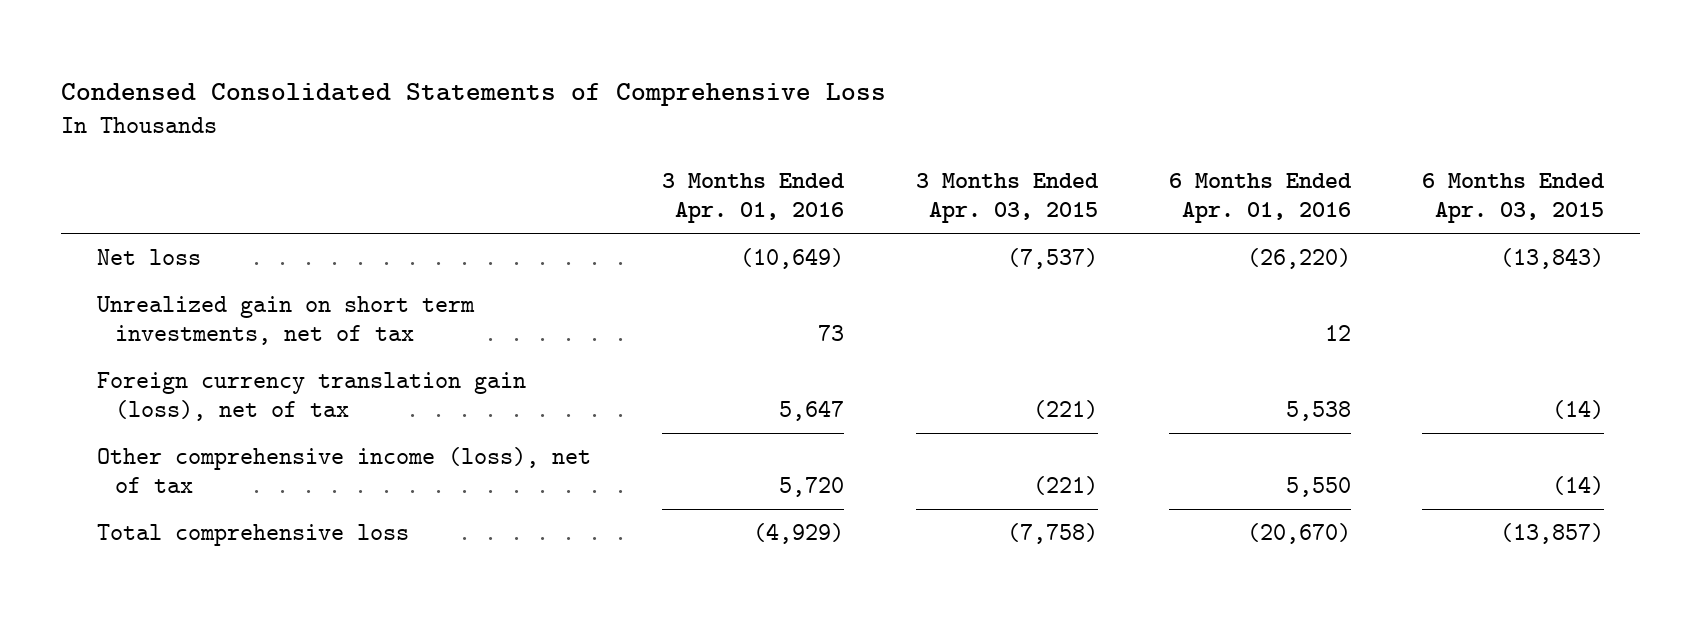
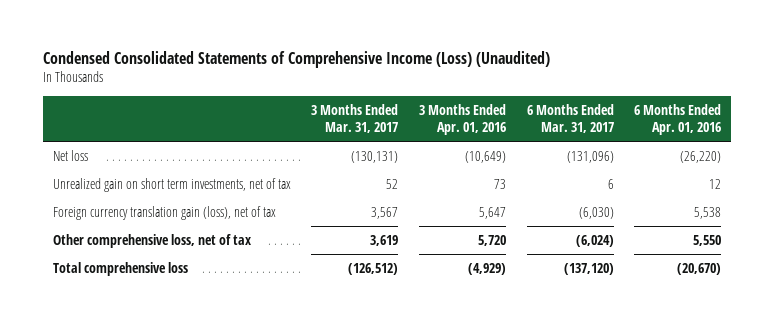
- Condensed Consolidated Statements of Comprehensive Loss
+ Condensed Consolidated Statements of Comprehensive Income (Loss) (Unaudited)
- | 3 Months Ended Apr. 01, 2016 | 3 Months Ended Apr. 03, 2015 | 6 Months Ended Apr. 01, 2016 | 6 Months Ended Apr. 03, 2015
+ | 3 Months Ended Mar. 31, 2017 | 3 Months Ended Apr. 01, 2016 | 6 Months Ended Mar. 31, 2017 | 6 Months Ended Apr. 01, 2016
- Other comprehensive income (loss), net of tax | 5,720 | (221) | 5,550 | (14)
+ Other comprehensive loss, net of tax | 3,619 | 5,720 | (6,024) | 5,550

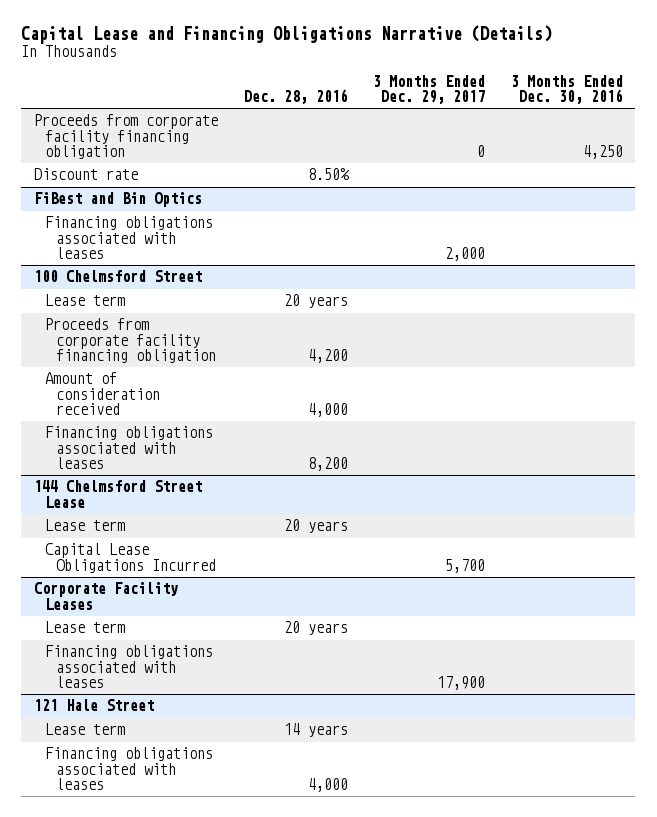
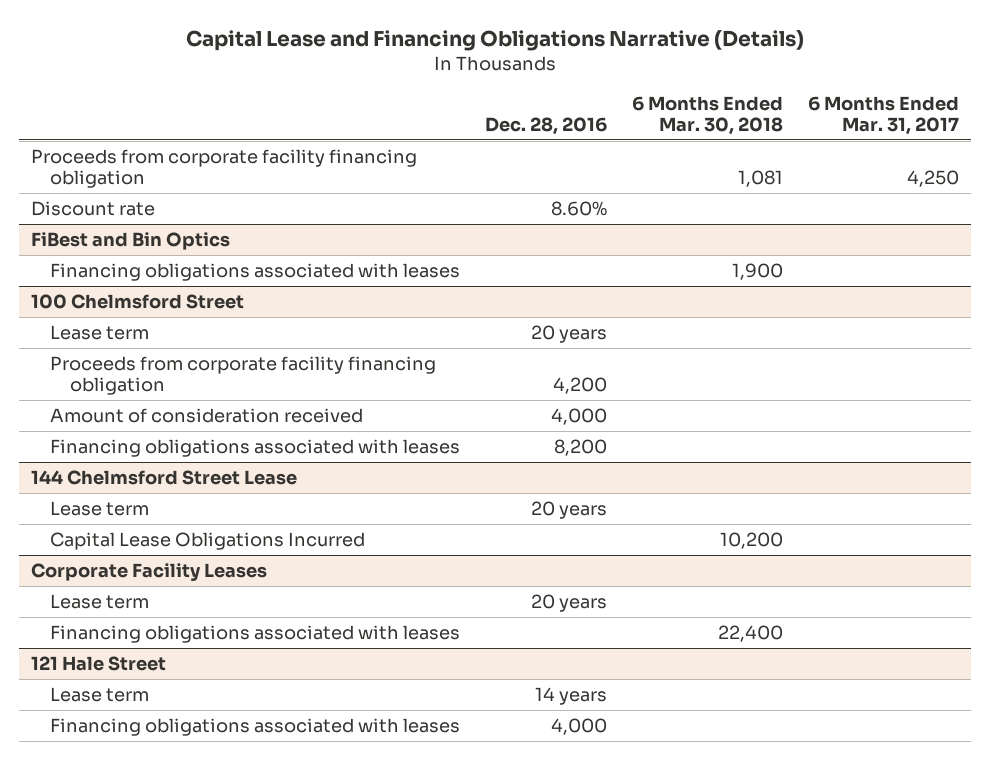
- | Dec. 28, 2016 | 3 Months Ended Dec. 29, 2017 | 3 Months Ended Dec. 30, 2016
+ | Dec. 28, 2016 | 6 Months Ended Mar. 30, 2018 | 6 Months Ended Mar. 31, 2017
- Discount rate | 8.50% | |
+ Discount rate | 8.60% | |

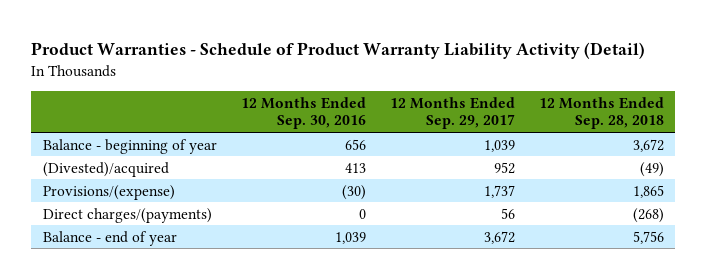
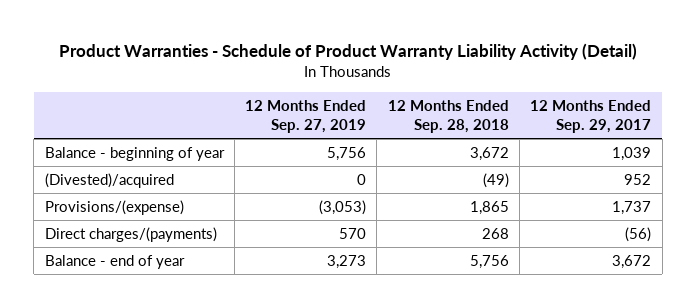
- | 12 Months Ended Sep. 30, 2016 | 12 Months Ended Sep. 29, 2017 | 12 Months Ended Sep. 28, 2018
+ | 12 Months Ended Sep. 27, 2019 | 12 Months Ended Sep. 28, 2018 | 12 Months Ended Sep. 29, 2017
- Direct charges/(payments) | 0 | 56 | (268)
+ Direct charges/(payments) | 570 | 268 | (56)

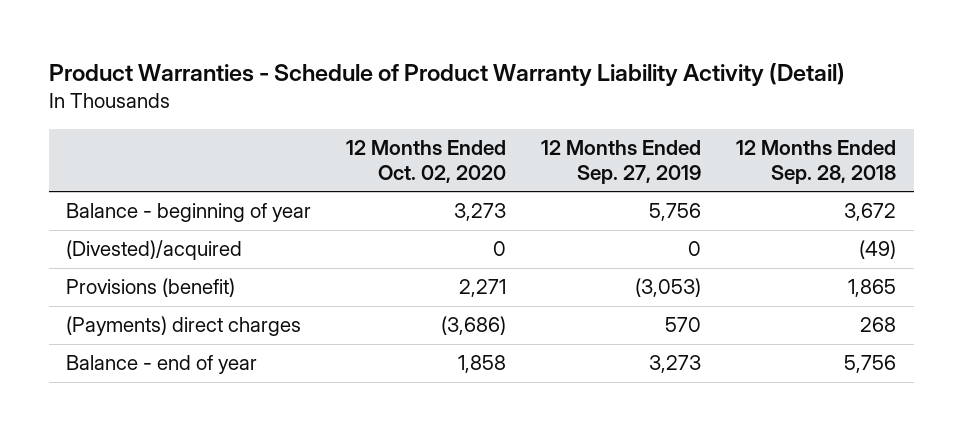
- | 12 Months Ended Sep. 27, 2019 | 12 Months Ended Sep. 28, 2018 | 12 Months Ended Sep. 29, 2017
+ | 12 Months Ended Oct. 02, 2020 | 12 Months Ended Sep. 27, 2019 | 12 Months Ended Sep. 28, 2018
- Provisions/(expense) | (3,053) | 1,865 | 1,737
- Direct charges/(payments) | 570 | 268 | (56)
+ Provisions (benefit) | 2,271 | (3,053) | 1,865
+ (Payments) direct charges | (3,686) | 570 | 268

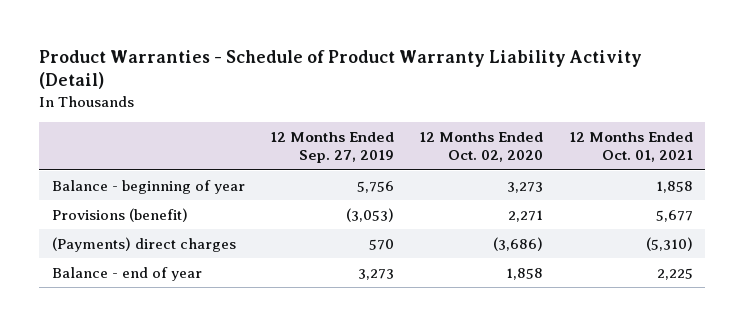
- | 12 Months Ended Oct. 02, 2020 | 12 Months Ended Sep. 27, 2019 | 12 Months Ended Sep. 28, 2018
+ | 12 Months Ended Sep. 27, 2019 | 12 Months Ended Oct. 02, 2020 | 12 Months Ended Oct. 01, 2021
- (Divested)/acquired | 0 | 0 | (49)

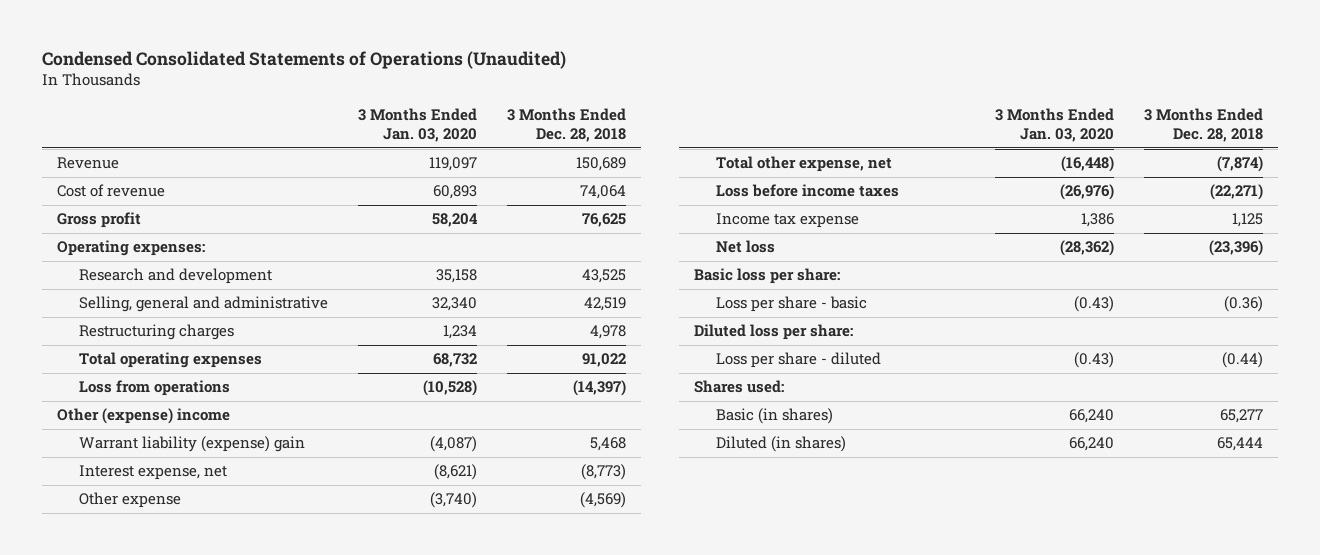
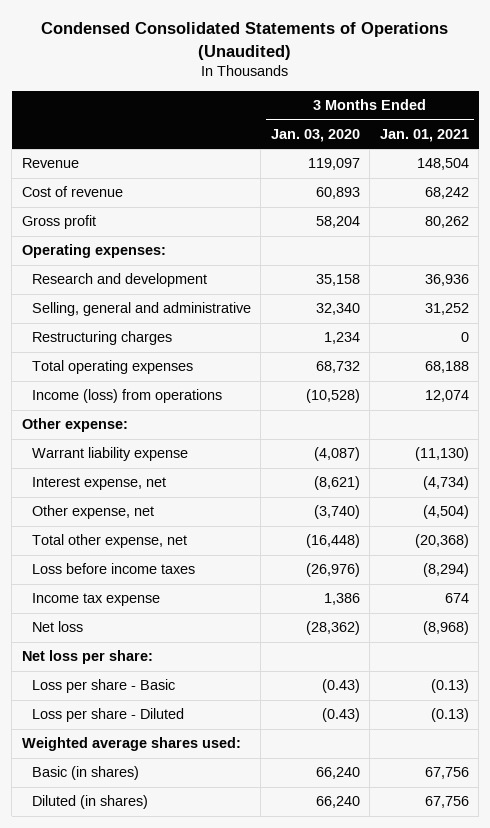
- | 3 Months Ended Jan. 03, 2020 | 3 Months Ended Dec. 28, 2018
+ | 3 Months Ended Jan. 03, 2020 | 3 Months Ended Jan. 01, 2021
- Loss from operations | (10,528) | (14,397)
- Other (expense) income
- Warrant liability (expense) gain | (4,087) | 5,468
+ Income (loss) from operations | (10,528) | 12,074
+ Other expense:
+ Warrant liability expense | (4,087) | (11,130)
- Other expense | (3,740) | (4,569)
+ Other expense, net | (3,740) | (4,504)
- Basic loss per share:
- Loss per share - basic | (0.43) | (0.36)
- Diluted loss per share:
- Loss per share - diluted | (0.43) | (0.44)
- Shares used:
+ Net loss per share:
+ Loss per share - Basic | (0.43) | (0.13)
+ Loss per share - Diluted | (0.43) | (0.13)
+ Weighted average shares used:

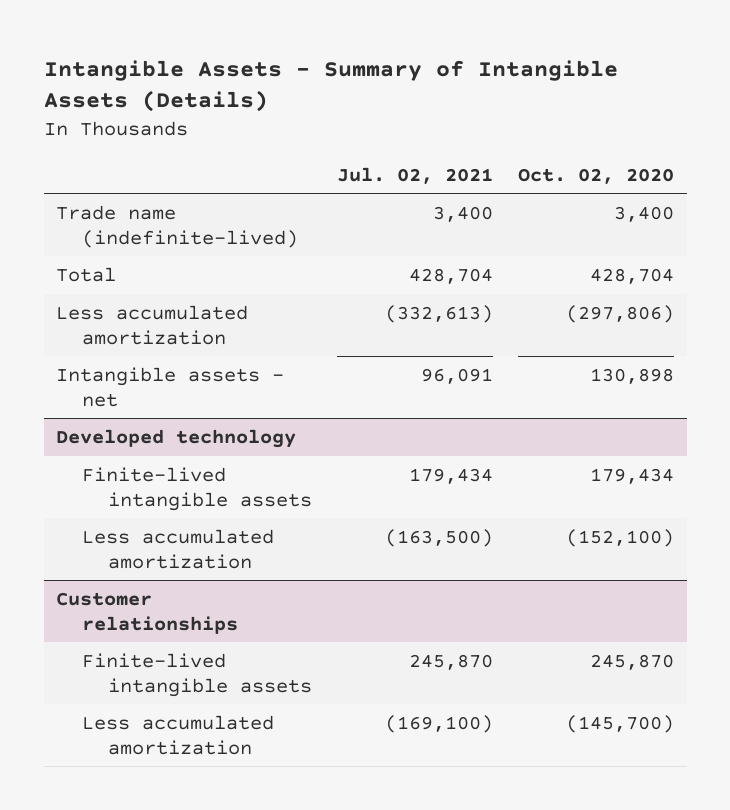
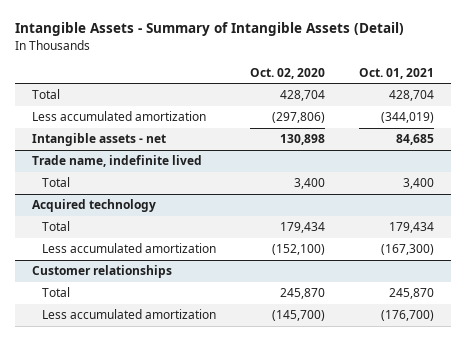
- Intangible Assets - Summary of Intangible Assets (Details)
+ Intangible Assets - Summary of Intangible Assets (Detail)
- | Jul. 02, 2021 | Oct. 02, 2020
+ | Oct. 02, 2020 | Oct. 01, 2021
- Trade name (indefinite-lived) | 3,400 | 3,400
- Developed technology
- Finite-lived intangible assets | 179,434 | 179,434
+ Trade name, indefinite lived
+ Total | 3,400 | 3,400
+ Acquired technology
+ Total | 179,434 | 179,434
@ Customer relationships
- Finite-lived intangible assets | 245,870 | 245,870
+ Total | 245,870 | 245,870

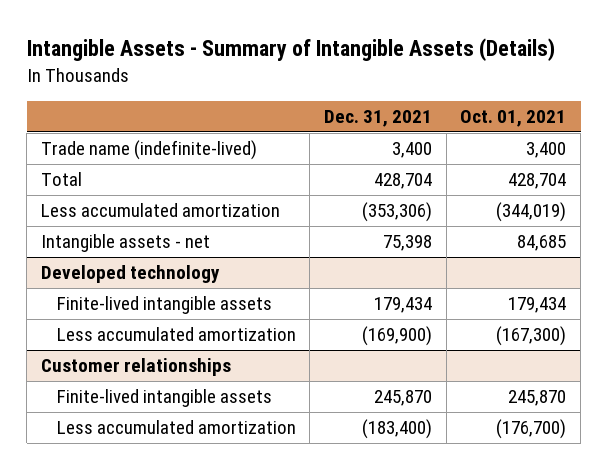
- Intangible Assets - Summary of Intangible Assets (Detail)
+ Intangible Assets - Summary of Intangible Assets (Details)
- | Oct. 02, 2020 | Oct. 01, 2021
+ | Dec. 31, 2021 | Oct. 01, 2021
+ Trade name (indefinite-lived) | 3,400 | 3,400
- Trade name, indefinite lived
- Total | 3,400 | 3,400
- Acquired technology
- Total | 179,434 | 179,434
+ Developed technology
+ Finite-lived intangible assets | 179,434 | 179,434
@ Customer relationships
- Total | 245,870 | 245,870
+ Finite-lived intangible assets | 245,870 | 245,870

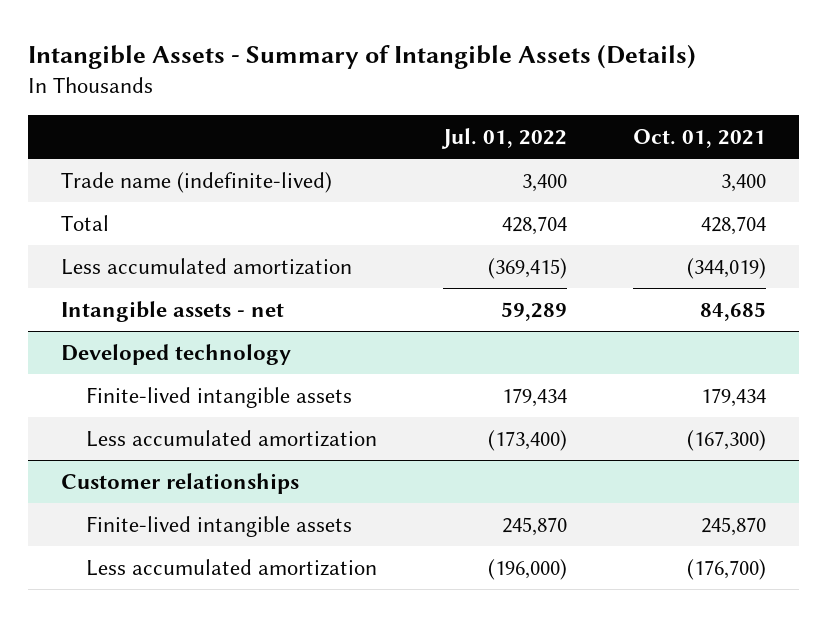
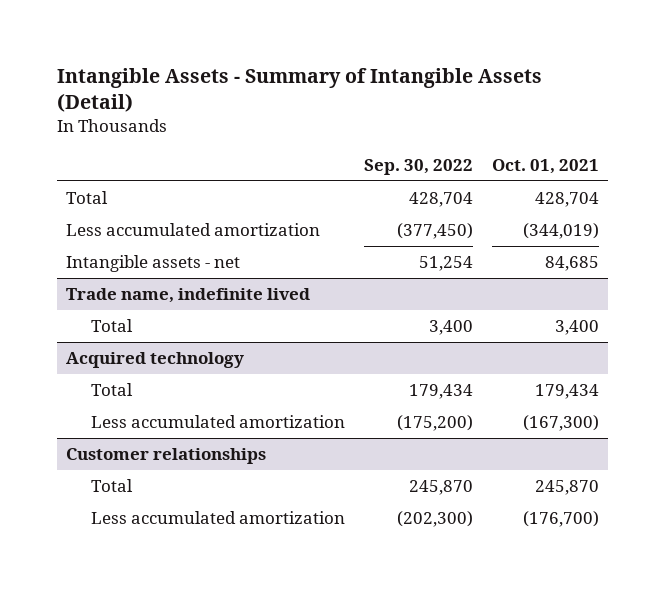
- Intangible Assets - Summary of Intangible Assets (Details)
+ Intangible Assets - Summary of Intangible Assets (Detail)
- | Jul. 01, 2022 | Oct. 01, 2021
+ | Sep. 30, 2022 | Oct. 01, 2021
- Trade name (indefinite-lived) | 3,400 | 3,400
- Developed technology
- Finite-lived intangible assets | 179,434 | 179,434
+ Trade name, indefinite lived
+ Total | 3,400 | 3,400
+ Acquired technology
+ Total | 179,434 | 179,434
@ Customer relationships
- Finite-lived intangible assets | 245,870 | 245,870
+ Total | 245,870 | 245,870

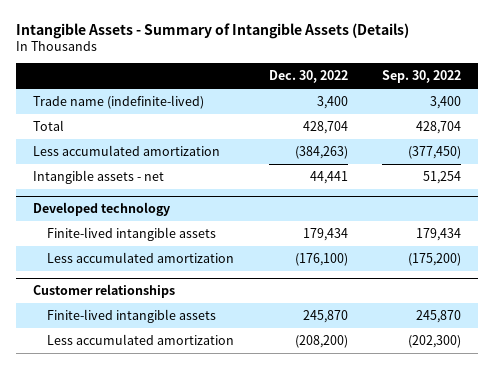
- Intangible Assets - Summary of Intangible Assets (Detail)
+ Intangible Assets - Summary of Intangible Assets (Details)
- | Sep. 30, 2022 | Oct. 01, 2021
+ | Dec. 30, 2022 | Sep. 30, 2022
+ Trade name (indefinite-lived) | 3,400 | 3,400
- Trade name, indefinite lived
- Total | 3,400 | 3,400
- Acquired technology
- Total | 179,434 | 179,434
+ Developed technology
+ Finite-lived intangible assets | 179,434 | 179,434
@ Customer relationships
- Total | 245,870 | 245,870
+ Finite-lived intangible assets | 245,870 | 245,870

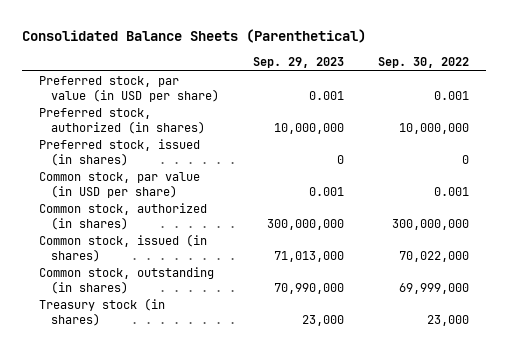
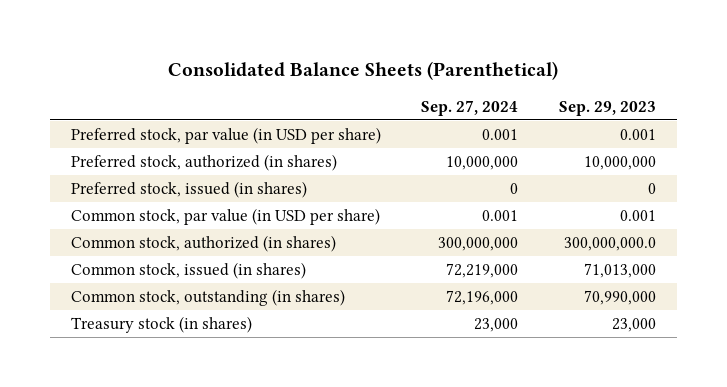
- | Sep. 29, 2023 | Sep. 30, 2022
+ | Sep. 27, 2024 | Sep. 29, 2023
- Common stock, authorized (in shares) | 300,000,000 | 300,000,000
+ Common stock, authorized (in shares) | 300,000,000 | 300,000,000.0

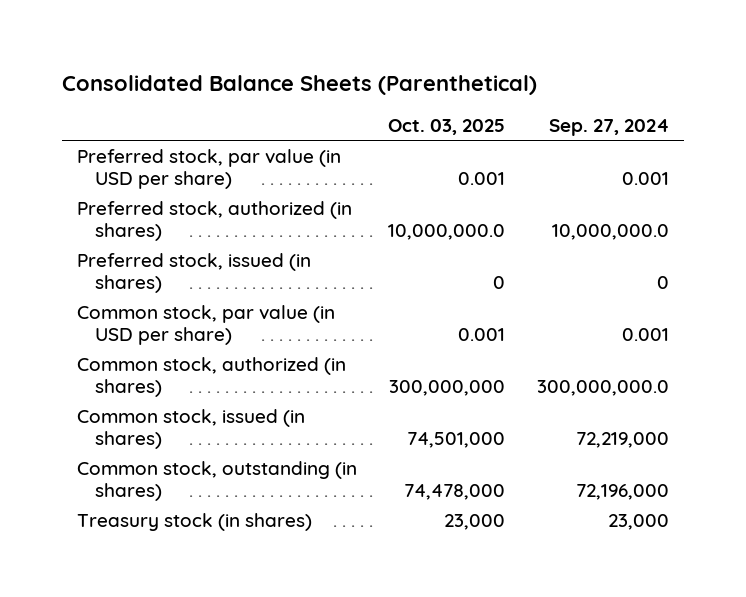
- | Sep. 27, 2024 | Sep. 29, 2023
+ | Oct. 03, 2025 | Sep. 27, 2024
- Preferred stock, authorized (in shares) | 10,000,000 | 10,000,000
+ Preferred stock, authorized (in shares) | 10,000,000.0 | 10,000,000.0
- Common stock, authorized (in shares) | 300,000,000 | 300,000,000.0
+ Common stock, authorized (in shares) | 300,000,000 | 300,000,000.0

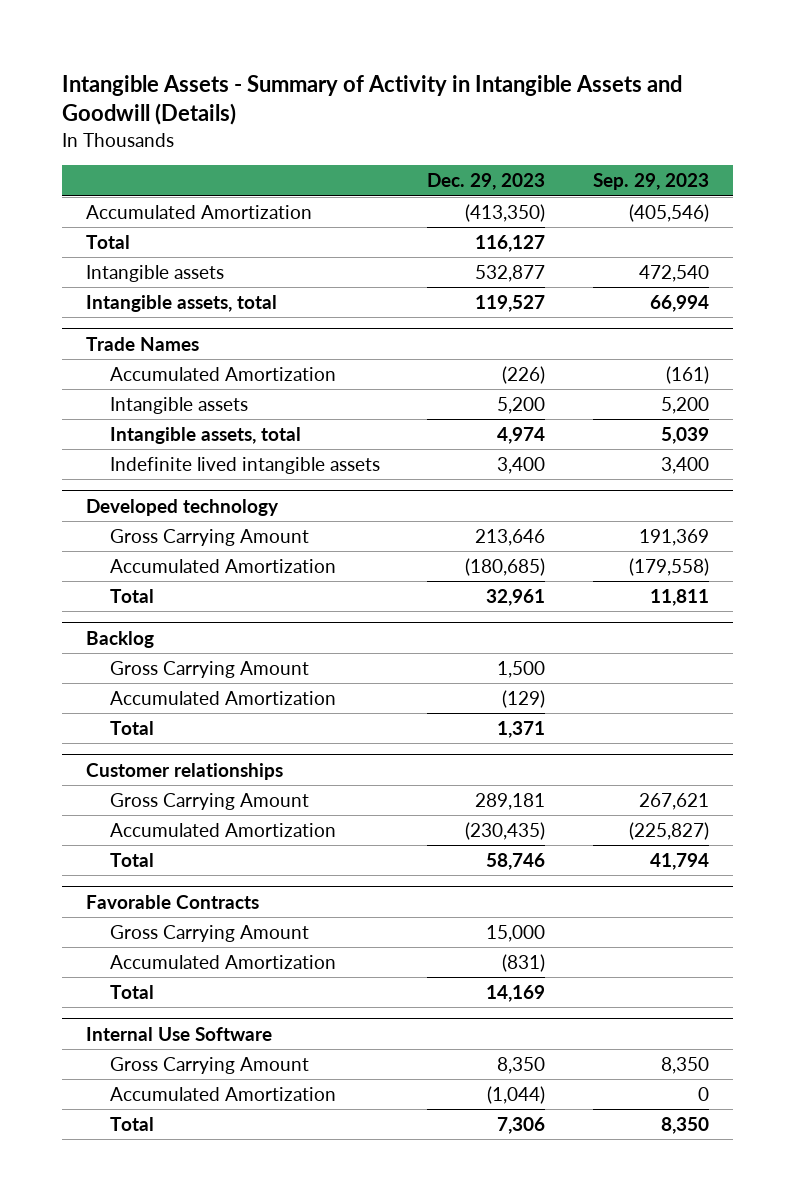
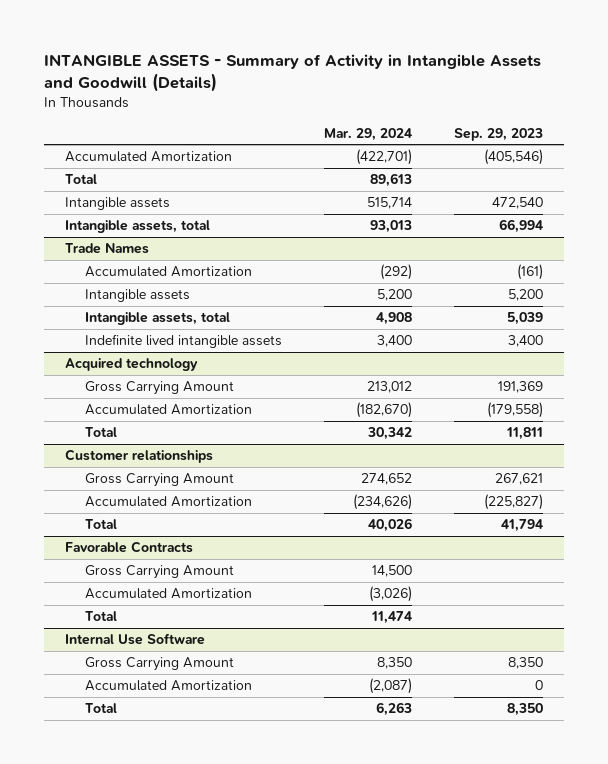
- Intangible Assets - Summary of Activity in Intangible Assets and Goodwill (Details)
+ INTANGIBLE ASSETS - Summary of Activity in Intangible Assets and Goodwill (Details)
- | Dec. 29, 2023 | Sep. 29, 2023
+ | Mar. 29, 2024 | Sep. 29, 2023
- Developed technology
+ Acquired technology
- Backlog
- Gross Carrying Amount | 1,500 |
- Accumulated Amortization | (129) |
- Total | 1,371 |

